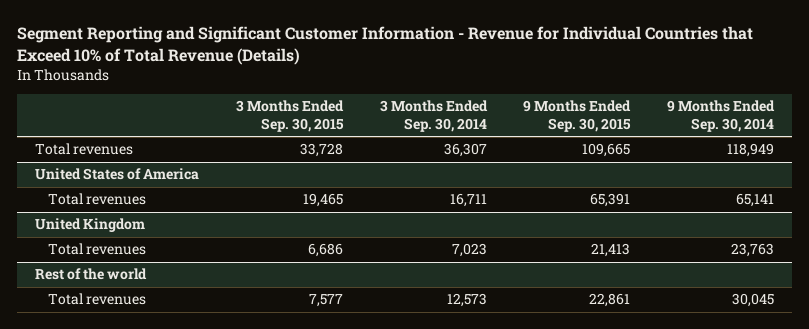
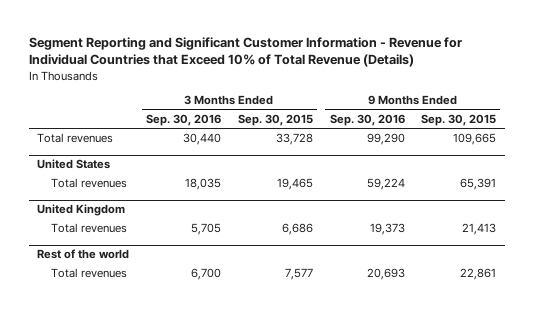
- | 3 Months Ended Sep. 30, 2015 | 3 Months Ended Sep. 30, 2014 | 9 Months Ended Sep. 30, 2015 | 9 Months Ended Sep. 30, 2014
+ | 3 Months Ended Sep. 30, 2016 | 3 Months Ended Sep. 30, 2015 | 9 Months Ended Sep. 30, 2016 | 9 Months Ended Sep. 30, 2015
- United States of America
+ United States

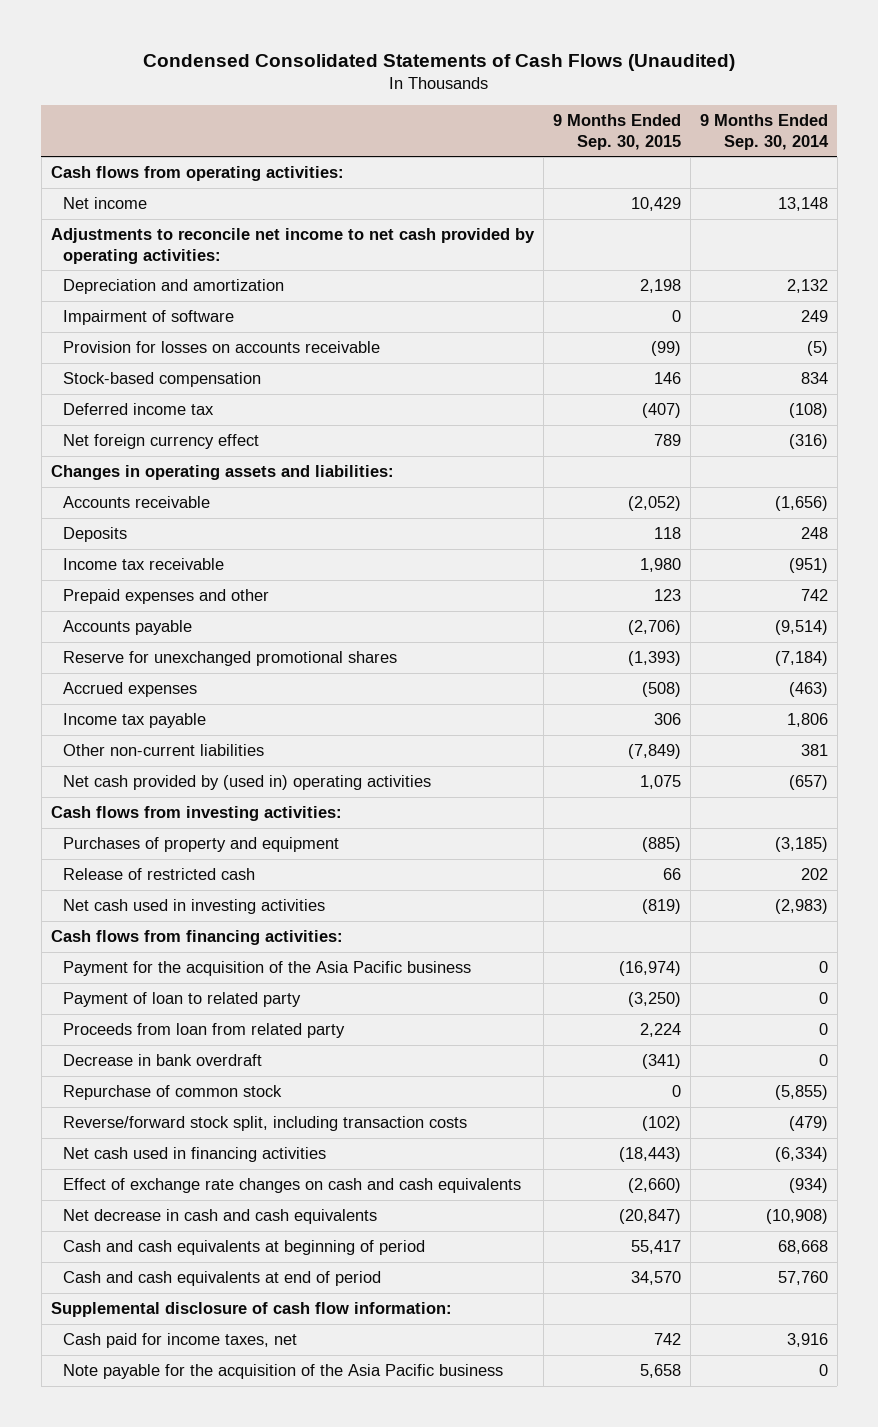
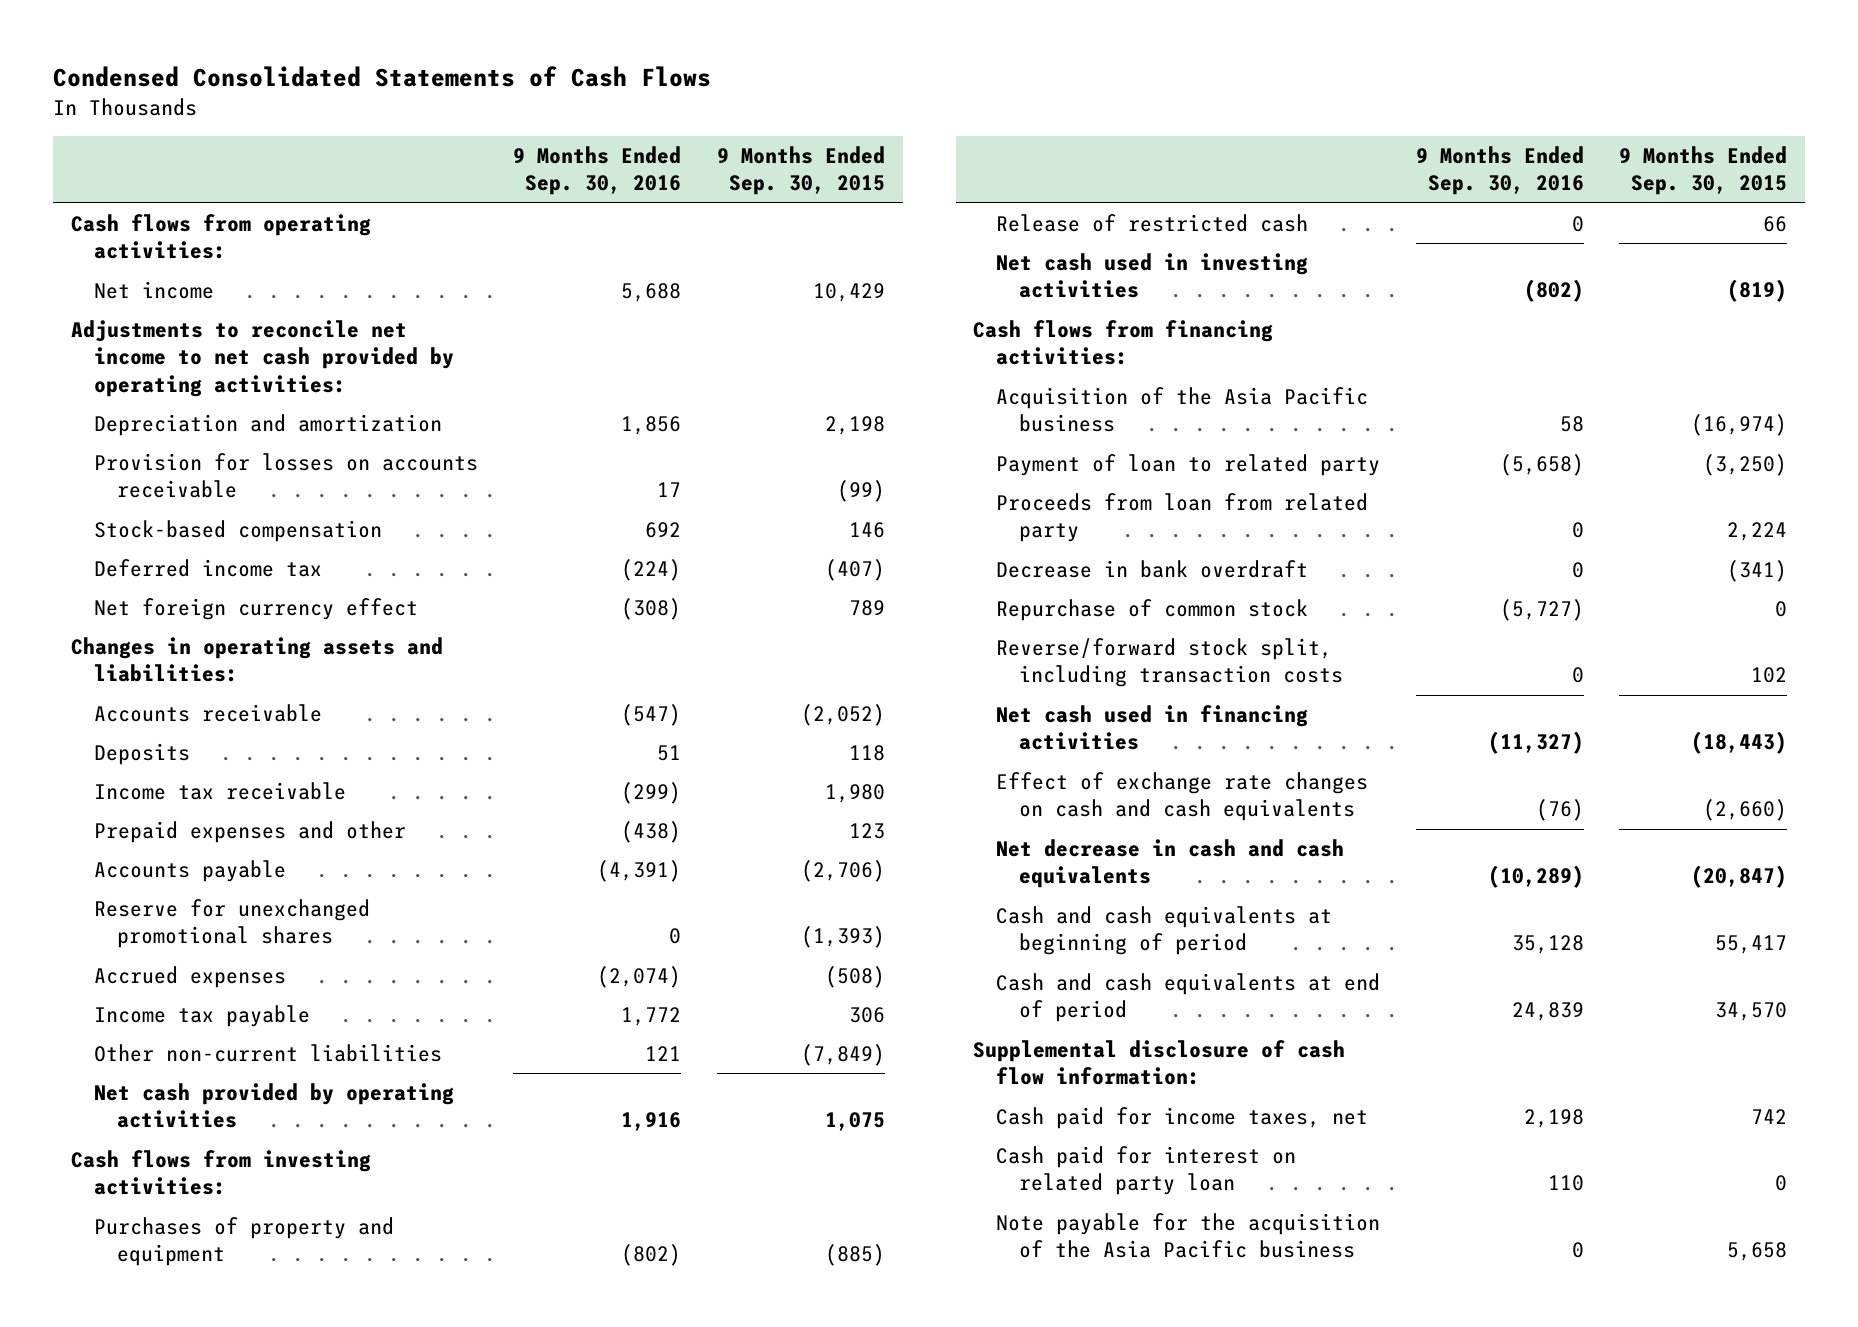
- Condensed Consolidated Statements of Cash Flows (Unaudited)
+ Condensed Consolidated Statements of Cash Flows
- | 9 Months Ended Sep. 30, 2015 | 9 Months Ended Sep. 30, 2014
+ | 9 Months Ended Sep. 30, 2016 | 9 Months Ended Sep. 30, 2015
- Impairment of software | 0 | 249
- Net cash provided by (used in) operating activities | 1,075 | (657)
+ Net cash provided by operating activities | 1,916 | 1,075
- Payment for the acquisition of the Asia Pacific business | (16,974) | 0
+ Acquisition of the Asia Pacific business | 58 | (16,974)
- Reverse/forward stock split, including transaction costs | (102) | (479)
+ Reverse/forward stock split, including transaction costs | 0 | 102
+ Cash paid for interest on related party loan | 110 | 0

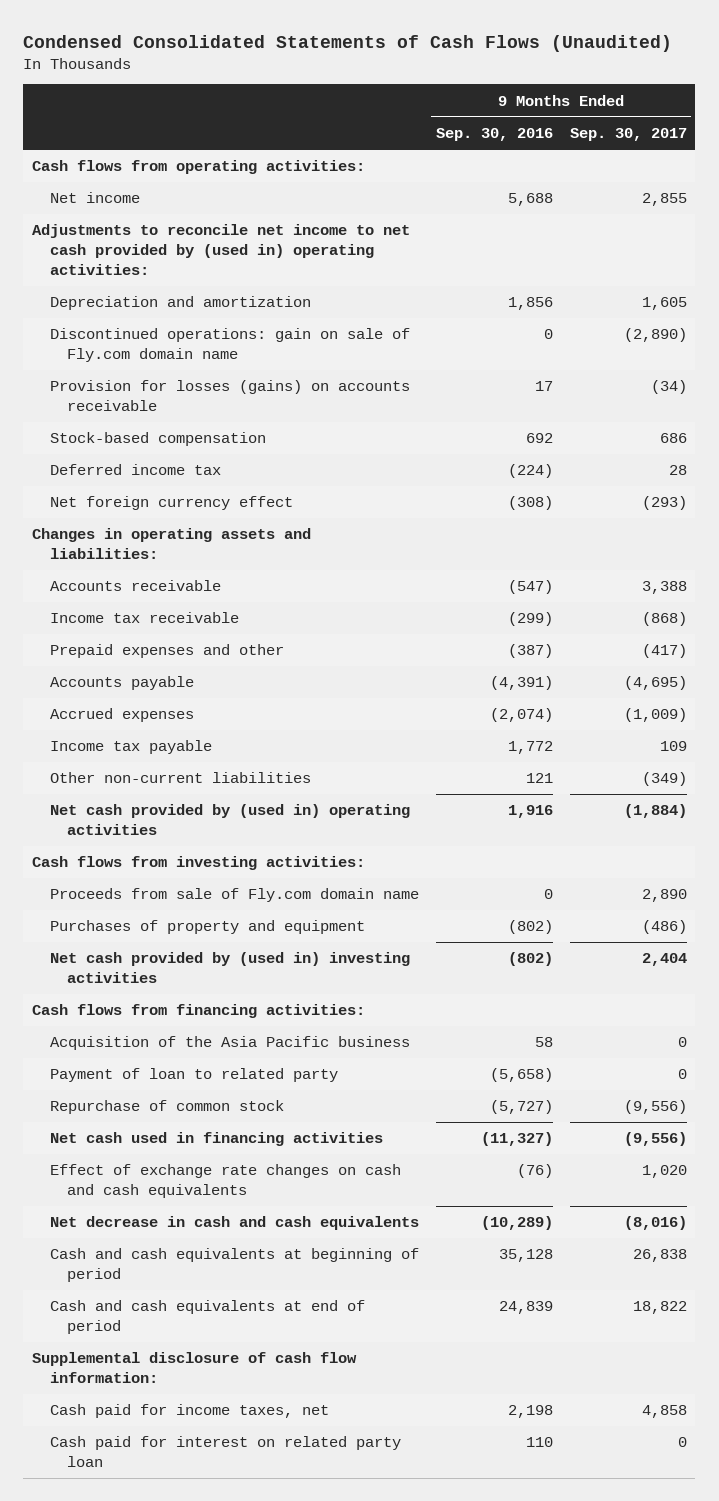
- Condensed Consolidated Statements of Cash Flows
+ Condensed Consolidated Statements of Cash Flows (Unaudited)
- | 9 Months Ended Sep. 30, 2016 | 9 Months Ended Sep. 30, 2015
+ | 9 Months Ended Sep. 30, 2016 | 9 Months Ended Sep. 30, 2017
- Adjustments to reconcile net income to net cash provided by operating activities:
+ Adjustments to reconcile net income to net cash provided by (used in) operating activities:
- Provision for losses on accounts receivable | 17 | (99)
+ Discontinued operations: gain on sale of Fly.com domain name | 0 | (2,890)
+ Provision for losses (gains) on accounts receivable | 17 | (34)
- Deposits | 51 | 118
- Prepaid expenses and other | (438) | 123
+ Prepaid expenses and other | (387) | (417)
- Reserve for unexchanged promotional shares | 0 | (1,393)
- Net cash provided by operating activities | 1,916 | 1,075
+ Net cash provided by (used in) operating activities | 1,916 | (1,884)
+ Proceeds from sale of Fly.com domain name | 0 | 2,890
- Release of restricted cash | 0 | 66
- Net cash used in investing activities | (802) | (819)
+ Net cash provided by (used in) investing activities | (802) | 2,404
- Proceeds from loan from related party | 0 | 2,224
- Decrease in bank overdraft | 0 | (341)
- Reverse/forward stock split, including transaction costs | 0 | 102
- Note payable for the acquisition of the Asia Pacific business | 0 | 5,658

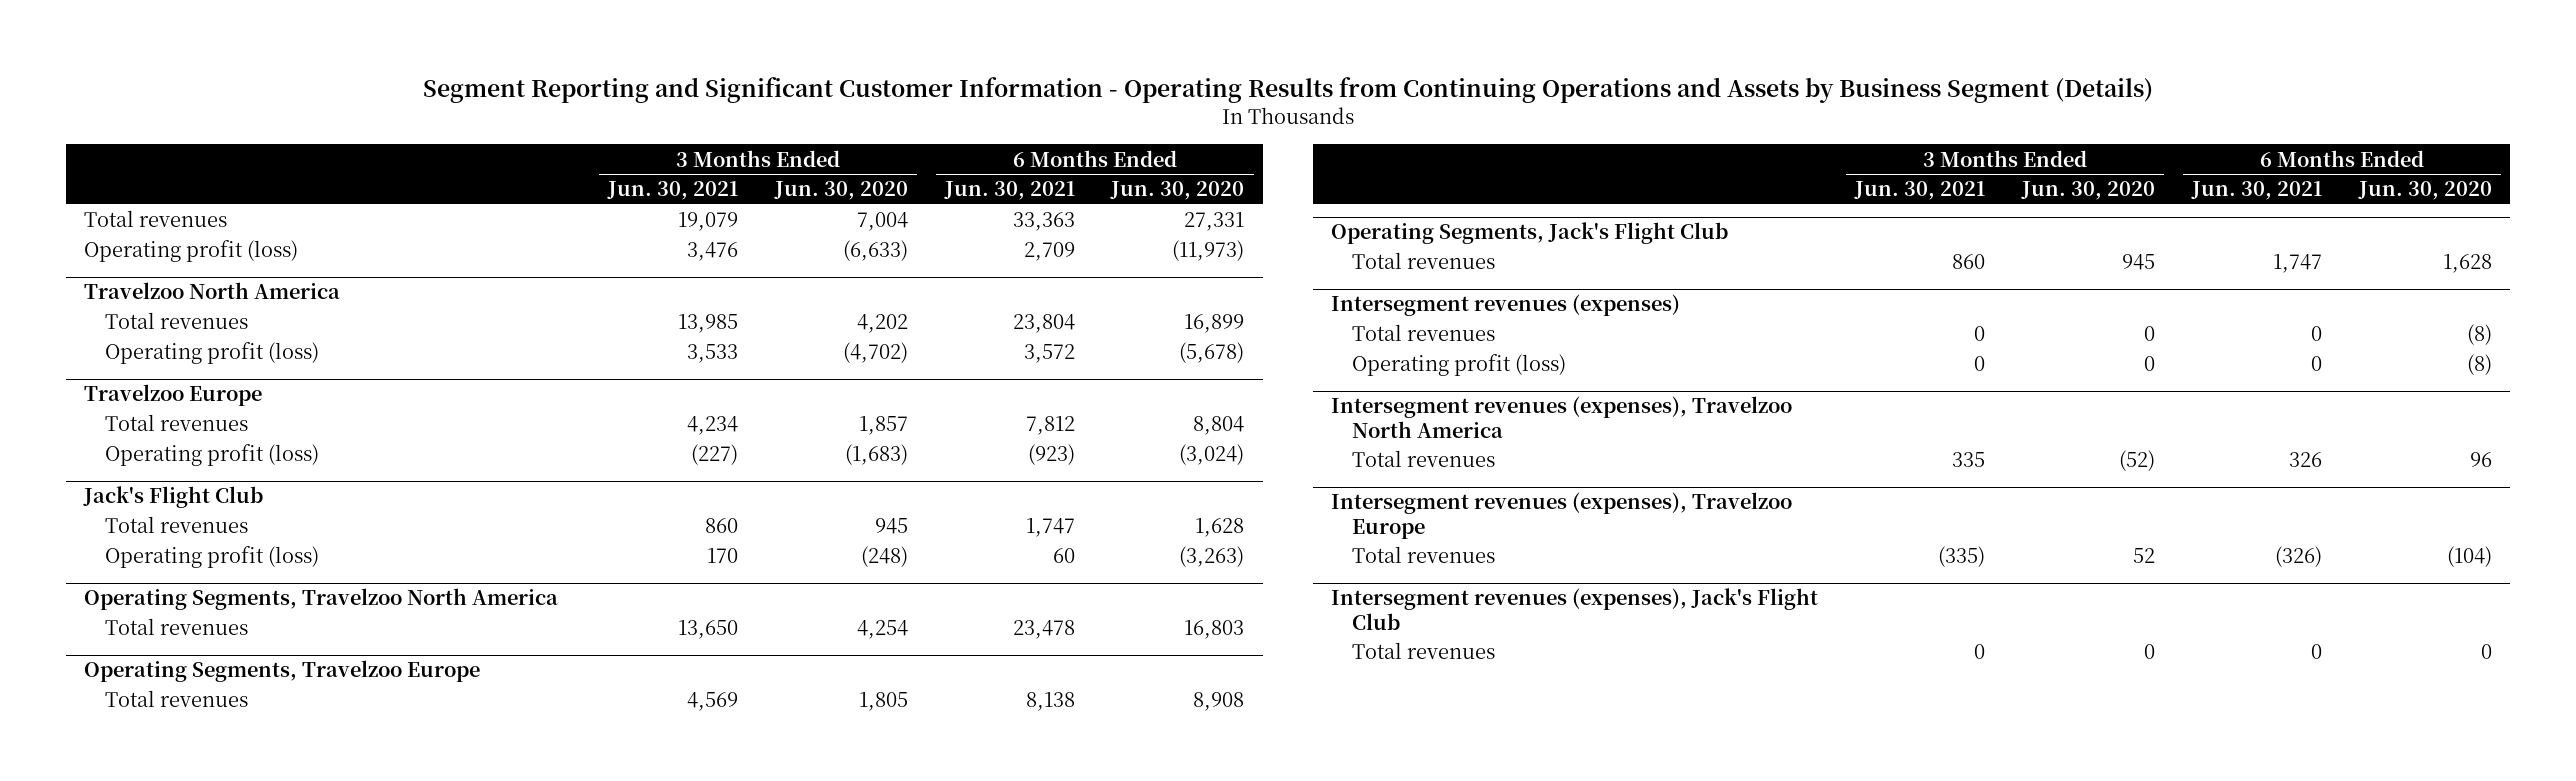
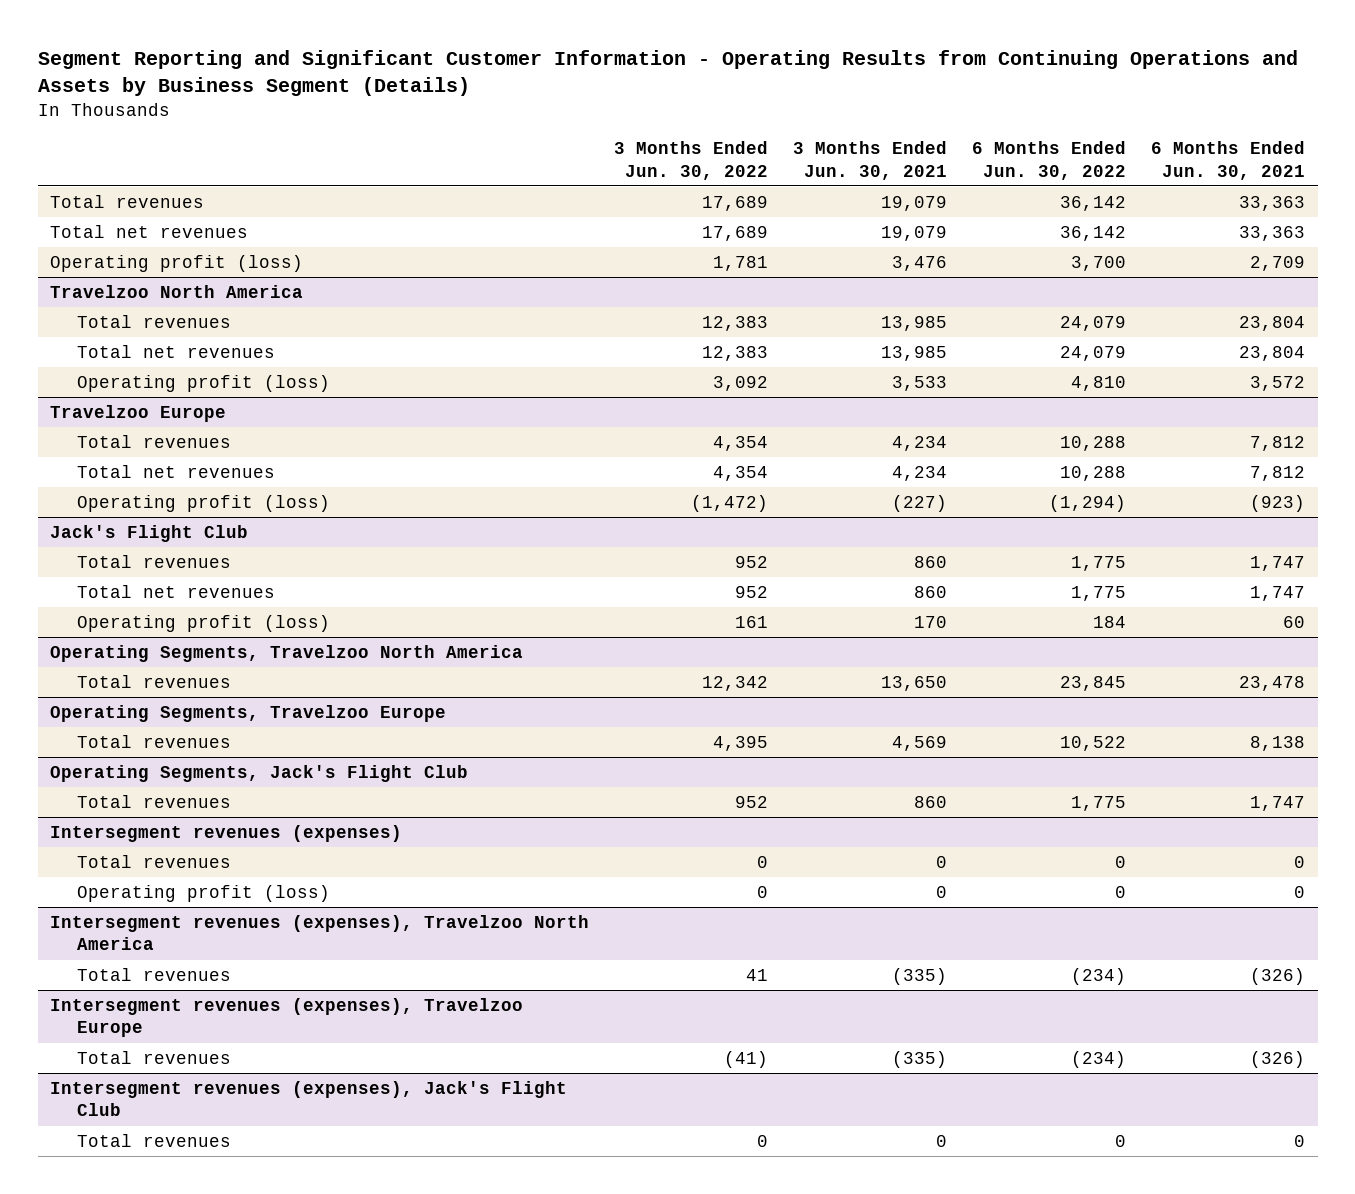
- | 3 Months Ended Jun. 30, 2021 | 3 Months Ended Jun. 30, 2020 | 6 Months Ended Jun. 30, 2021 | 6 Months Ended Jun. 30, 2020
+ | 3 Months Ended Jun. 30, 2022 | 3 Months Ended Jun. 30, 2021 | 6 Months Ended Jun. 30, 2022 | 6 Months Ended Jun. 30, 2021
+ Total net revenues | 17,689 | 19,079 | 36,142 | 33,363
@ Travelzoo North America
+ Total net revenues | 12,383 | 13,985 | 24,079 | 23,804
@ Travelzoo Europe
+ Total net revenues | 4,354 | 4,234 | 10,288 | 7,812
@ Jack's Flight Club
+ Total net revenues | 952 | 860 | 1,775 | 1,747
@ Intersegment revenues (expenses), Travelzoo North America
- Total revenues | 335 | (52) | 326 | 96
+ Total revenues | 41 | (335) | (234) | (326)

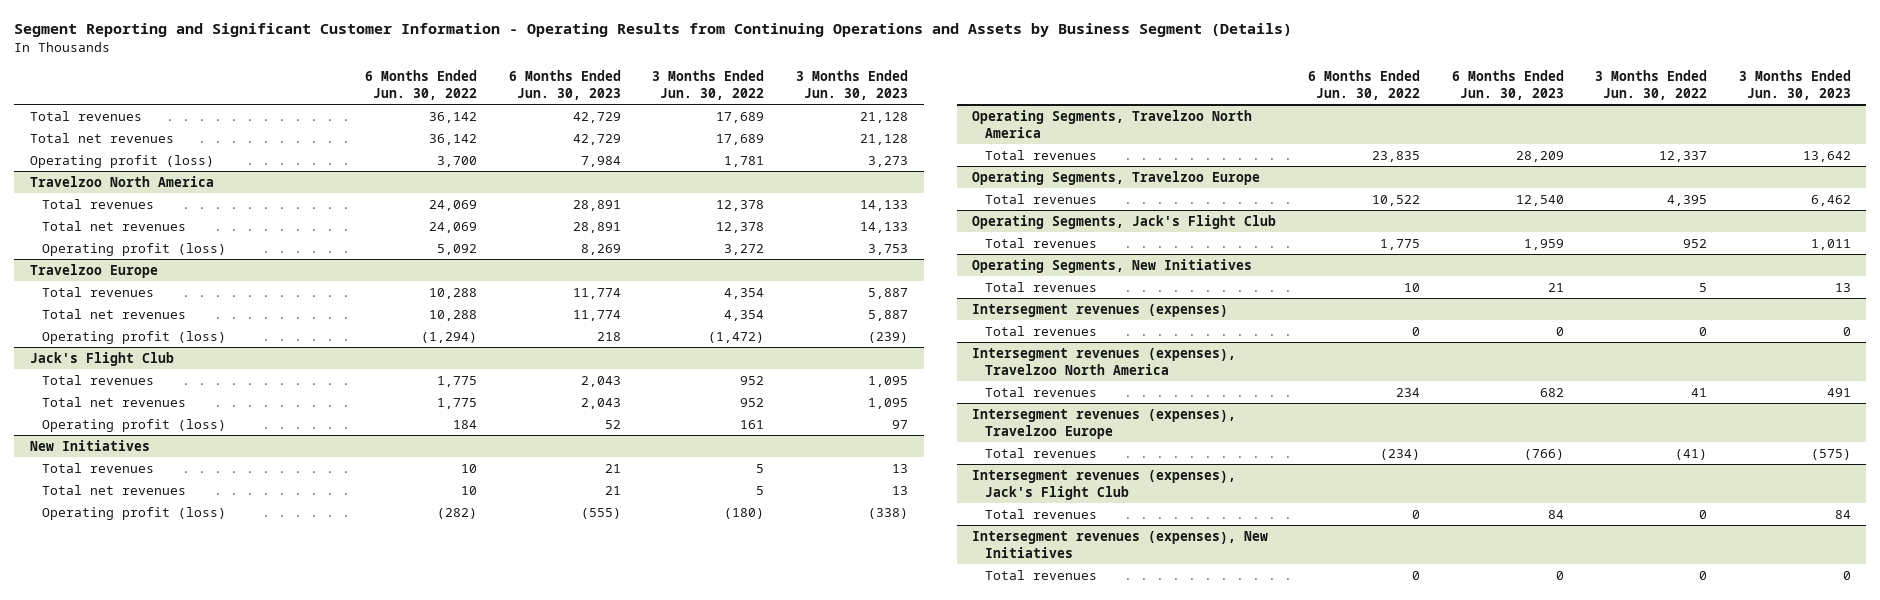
- | 3 Months Ended Jun. 30, 2022 | 3 Months Ended Jun. 30, 2021 | 6 Months Ended Jun. 30, 2022 | 6 Months Ended Jun. 30, 2021
+ | 6 Months Ended Jun. 30, 2022 | 6 Months Ended Jun. 30, 2023 | 3 Months Ended Jun. 30, 2022 | 3 Months Ended Jun. 30, 2023
@ Travelzoo North America
- Total revenues | 12,383 | 13,985 | 24,079 | 23,804
- Total net revenues | 12,383 | 13,985 | 24,079 | 23,804
- Operating profit (loss) | 3,092 | 3,533 | 4,810 | 3,572
+ Total revenues | 24,069 | 28,891 | 12,378 | 14,133
+ Total net revenues | 24,069 | 28,891 | 12,378 | 14,133
+ Operating profit (loss) | 5,092 | 8,269 | 3,272 | 3,753
+ New Initiatives
+ Total revenues | 10 | 21 | 5 | 13
+ Total net revenues | 10 | 21 | 5 | 13
+ Operating profit (loss) | (282) | (555) | (180) | (338)
@ Operating Segments, Travelzoo North America
- Total revenues | 12,342 | 13,650 | 23,845 | 23,478
+ Total revenues | 23,835 | 28,209 | 12,337 | 13,642
+ Operating Segments, New Initiatives
+ Total revenues | 10 | 21 | 5 | 13
@ Intersegment revenues (expenses)
- Operating profit (loss) | 0 | 0 | 0 | 0
@ Intersegment revenues (expenses), Travelzoo North America
- Total revenues | 41 | (335) | (234) | (326)
+ Total revenues | 234 | 682 | 41 | 491
+ Intersegment revenues (expenses), New Initiatives
+ Total revenues | 0 | 0 | 0 | 0

